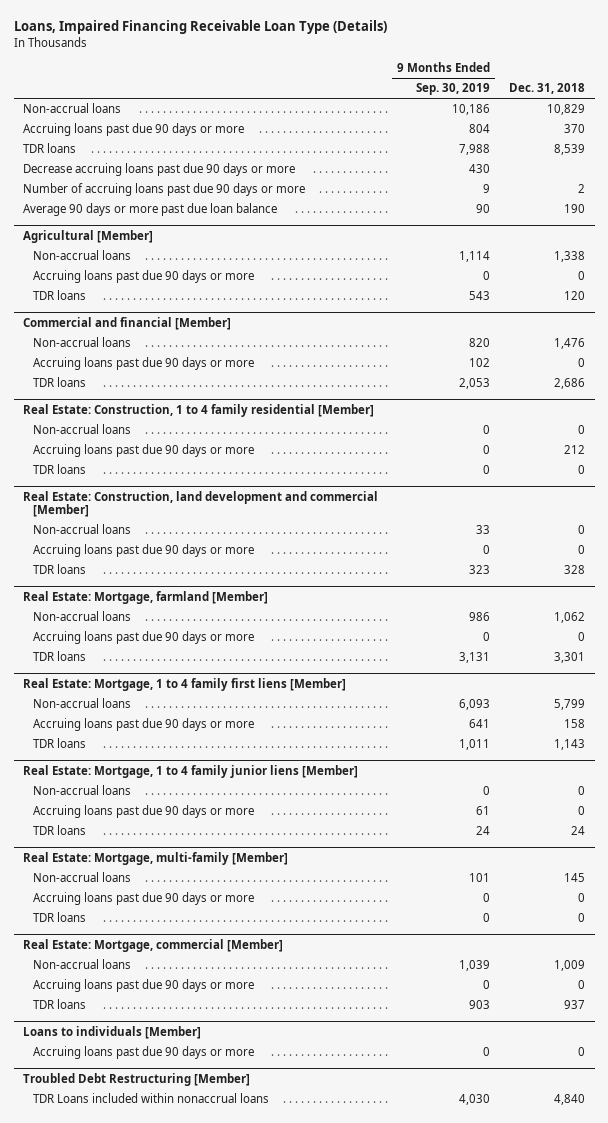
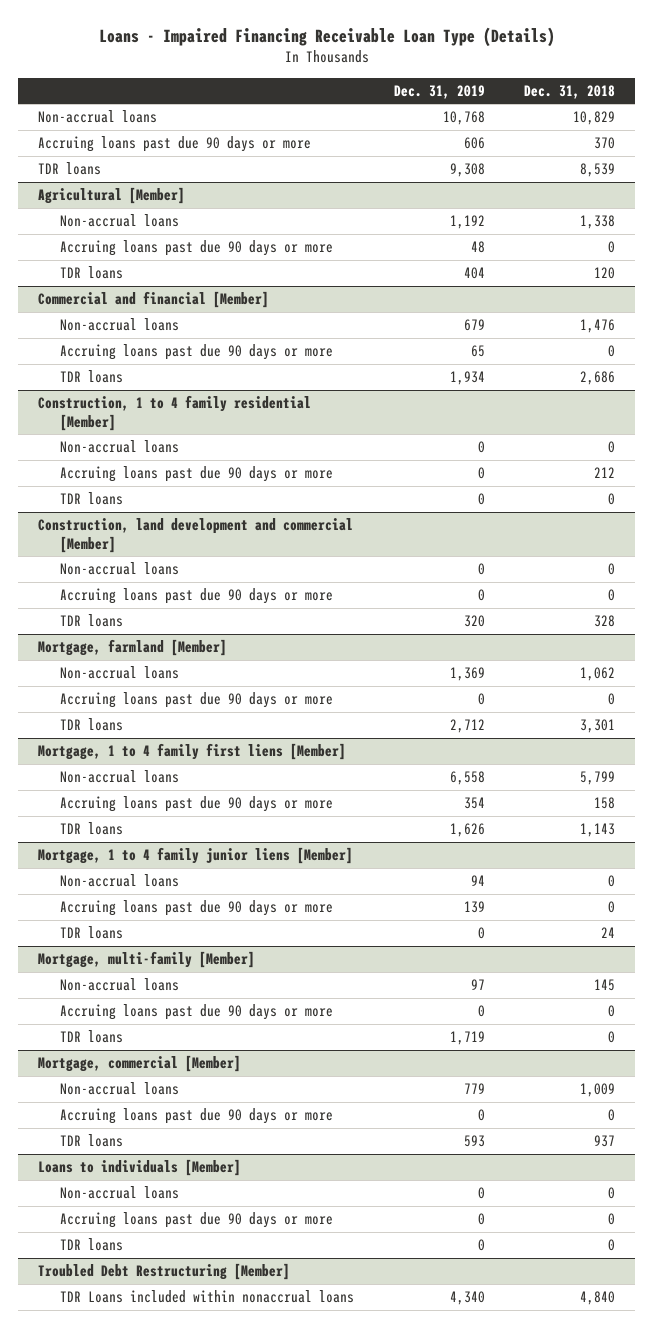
- Loans, Impaired Financing Receivable Loan Type (Details)
+ Loans - Impaired Financing Receivable Loan Type (Details)
- | 9 Months Ended Sep. 30, 2019 | Dec. 31, 2018
+ | Dec. 31, 2019 | Dec. 31, 2018
- Decrease accruing loans past due 90 days or more | 430 |
- Number of accruing loans past due 90 days or more | 9 | 2
- Average 90 days or more past due loan balance | 90 | 190
- Real Estate: Construction, 1 to 4 family residential [Member]
+ Construction, 1 to 4 family residential [Member]
- Real Estate: Construction, land development and commercial [Member]
+ Construction, land development and commercial [Member]
- Real Estate: Mortgage, farmland [Member]
+ Mortgage, farmland [Member]
- Real Estate: Mortgage, 1 to 4 family first liens [Member]
+ Mortgage, 1 to 4 family first liens [Member]
- Real Estate: Mortgage, 1 to 4 family junior liens [Member]
+ Mortgage, 1 to 4 family junior liens [Member]
- Real Estate: Mortgage, multi-family [Member]
+ Mortgage, multi-family [Member]
- Real Estate: Mortgage, commercial [Member]
+ Mortgage, commercial [Member]
@ Loans to individuals [Member]
+ Non-accrual loans | 0 | 0
+ TDR loans | 0 | 0

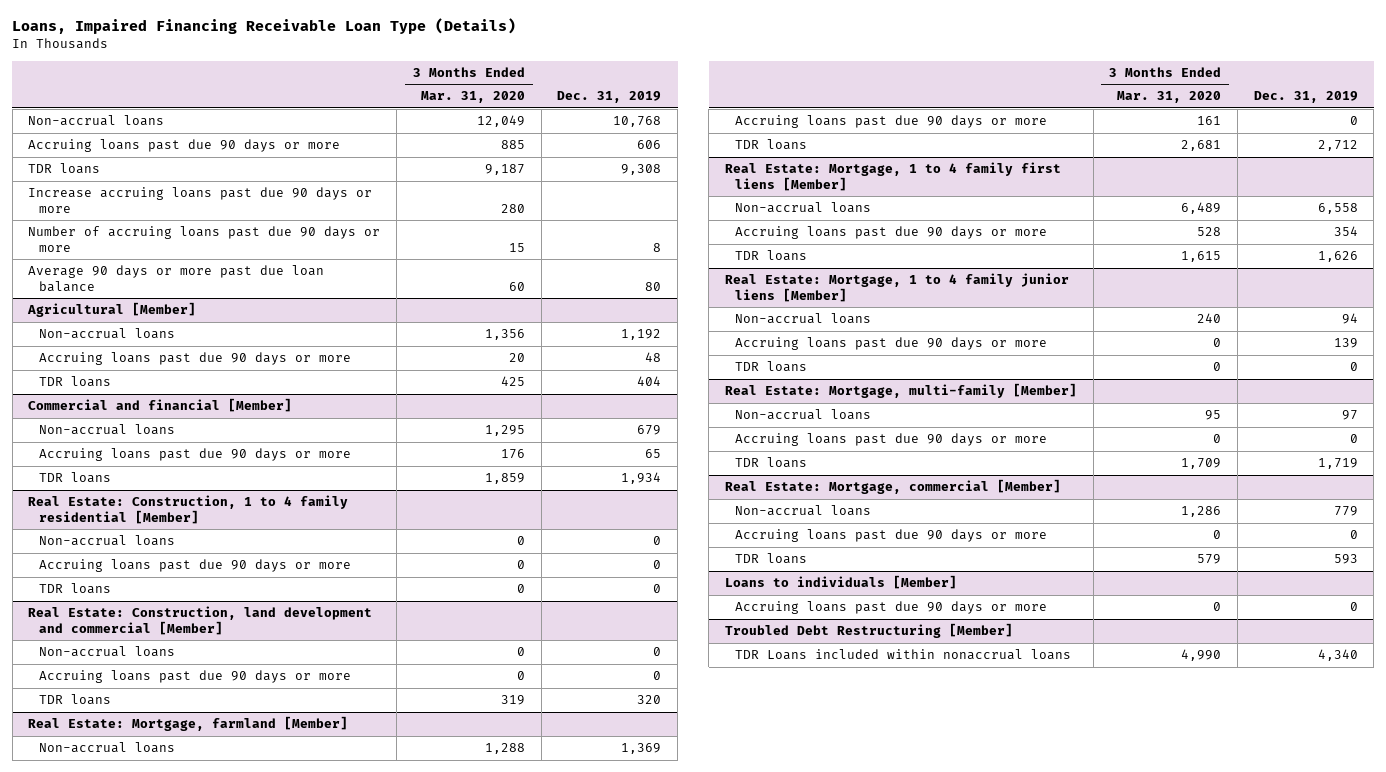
- Loans - Impaired Financing Receivable Loan Type (Details)
+ Loans, Impaired Financing Receivable Loan Type (Details)
- | Dec. 31, 2019 | Dec. 31, 2018
+ | 3 Months Ended Mar. 31, 2020 | Dec. 31, 2019
+ Increase accruing loans past due 90 days or more | 280 |
+ Number of accruing loans past due 90 days or more | 15 | 8
+ Average 90 days or more past due loan balance | 60 | 80
- Construction, 1 to 4 family residential [Member]
+ Real Estate: Construction, 1 to 4 family residential [Member]
- Construction, land development and commercial [Member]
+ Real Estate: Construction, land development and commercial [Member]
- Mortgage, farmland [Member]
+ Real Estate: Mortgage, farmland [Member]
- Mortgage, 1 to 4 family first liens [Member]
+ Real Estate: Mortgage, 1 to 4 family first liens [Member]
- Mortgage, 1 to 4 family junior liens [Member]
+ Real Estate: Mortgage, 1 to 4 family junior liens [Member]
- Mortgage, multi-family [Member]
+ Real Estate: Mortgage, multi-family [Member]
- Mortgage, commercial [Member]
+ Real Estate: Mortgage, commercial [Member]
@ Loans to individuals [Member]
- Non-accrual loans | 0 | 0
- TDR loans | 0 | 0

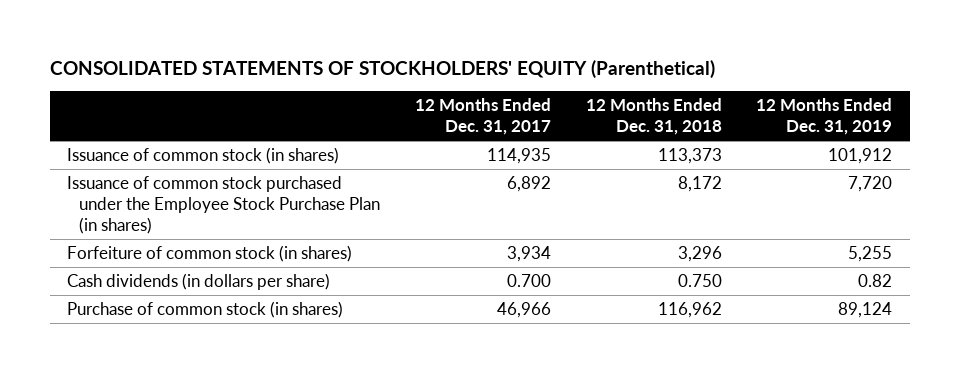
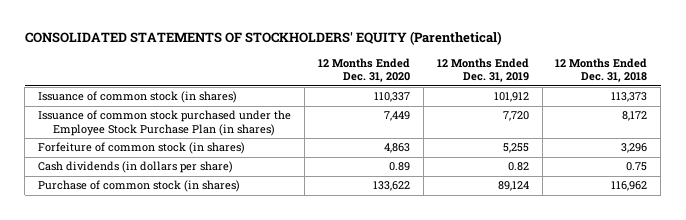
- | 12 Months Ended Dec. 31, 2017 | 12 Months Ended Dec. 31, 2018 | 12 Months Ended Dec. 31, 2019
+ | 12 Months Ended Dec. 31, 2020 | 12 Months Ended Dec. 31, 2019 | 12 Months Ended Dec. 31, 2018
- Cash dividends (in dollars per share) | 0.700 | 0.750 | 0.82
+ Cash dividends (in dollars per share) | 0.89 | 0.82 | 0.75

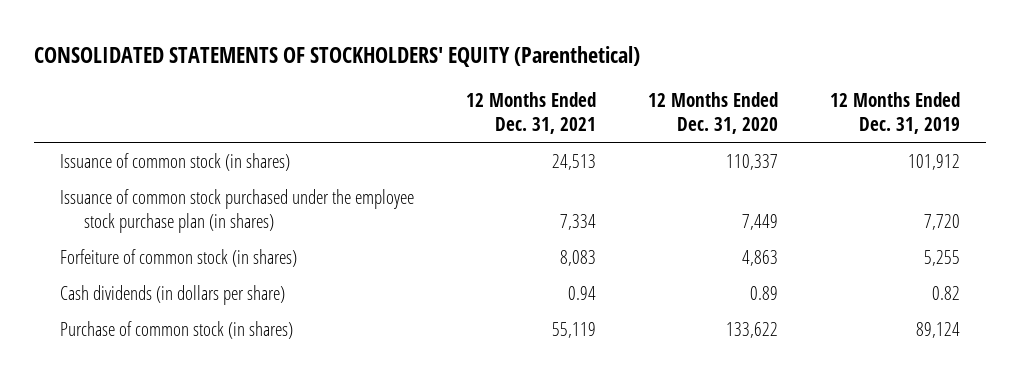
- | 12 Months Ended Dec. 31, 2020 | 12 Months Ended Dec. 31, 2019 | 12 Months Ended Dec. 31, 2018
+ | 12 Months Ended Dec. 31, 2021 | 12 Months Ended Dec. 31, 2020 | 12 Months Ended Dec. 31, 2019
- Issuance of common stock purchased under the Employee Stock Purchase Plan (in shares) | 7,449 | 7,720 | 8,172
+ Issuance of common stock purchased under the employee stock purchase plan (in shares) | 7,334 | 7,449 | 7,720

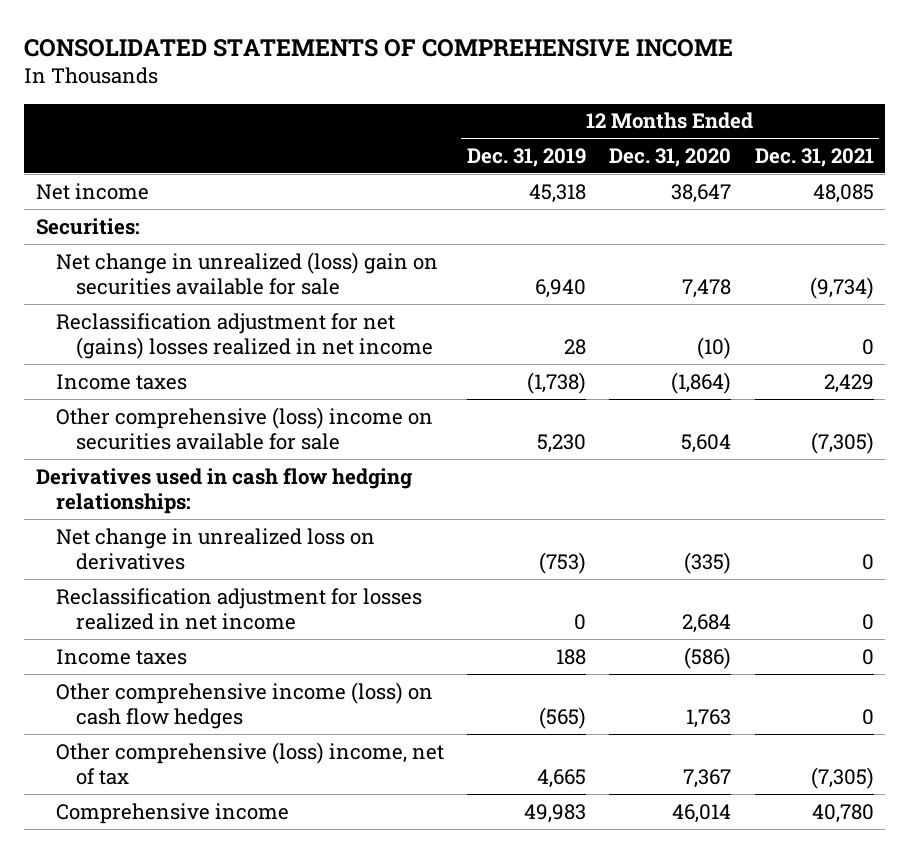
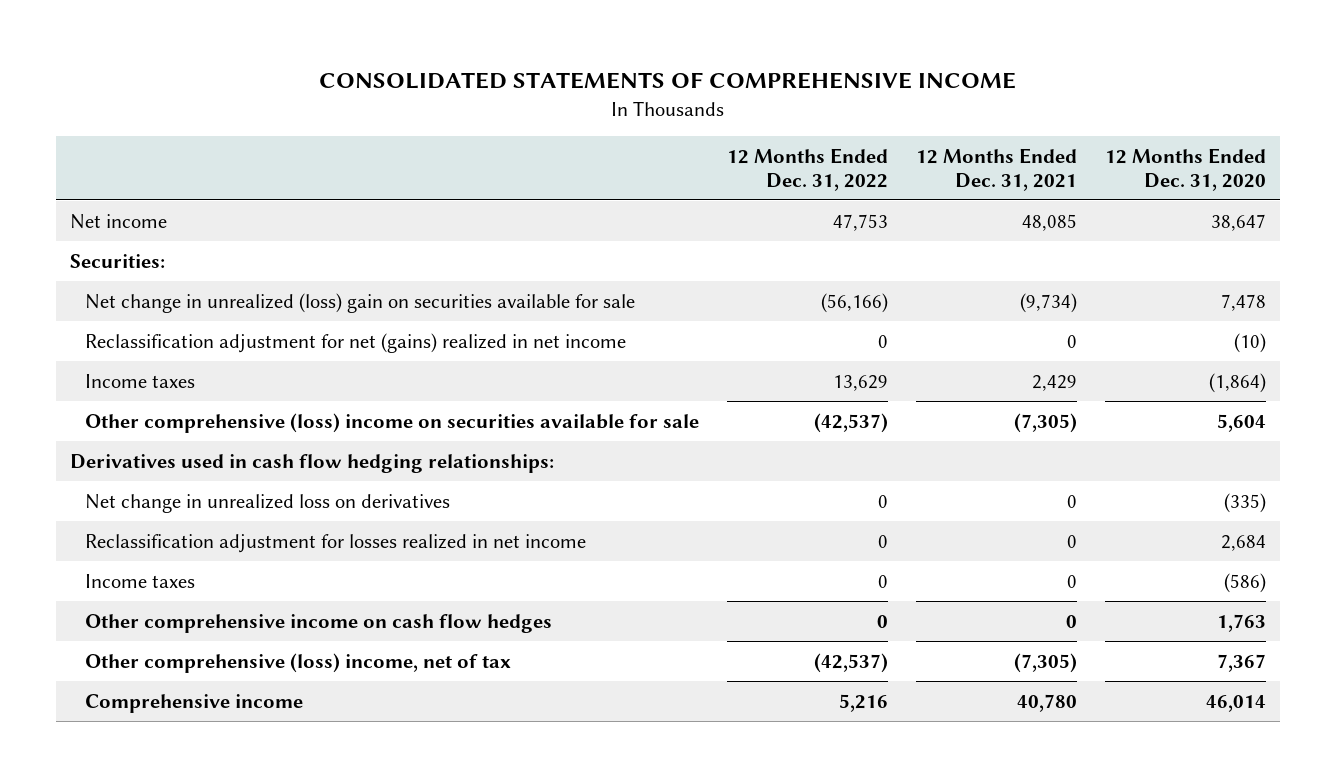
- | 12 Months Ended Dec. 31, 2019 | 12 Months Ended Dec. 31, 2020 | 12 Months Ended Dec. 31, 2021
+ | 12 Months Ended Dec. 31, 2022 | 12 Months Ended Dec. 31, 2021 | 12 Months Ended Dec. 31, 2020
- Reclassification adjustment for net (gains) losses realized in net income | 28 | (10) | 0
+ Reclassification adjustment for net (gains) realized in net income | 0 | 0 | (10)
- Other comprehensive income (loss) on cash flow hedges | (565) | 1,763 | 0
+ Other comprehensive income on cash flow hedges | 0 | 0 | 1,763

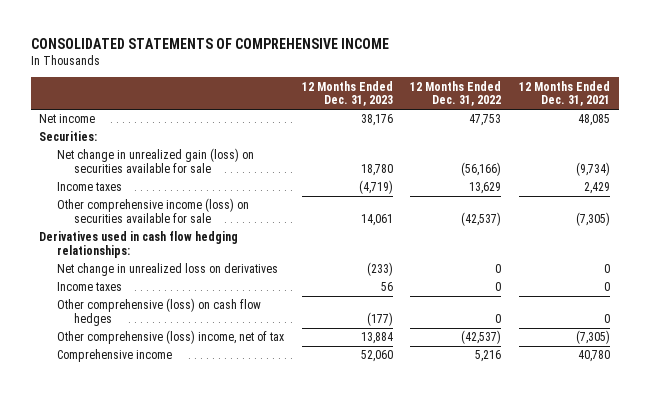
- | 12 Months Ended Dec. 31, 2022 | 12 Months Ended Dec. 31, 2021 | 12 Months Ended Dec. 31, 2020
+ | 12 Months Ended Dec. 31, 2023 | 12 Months Ended Dec. 31, 2022 | 12 Months Ended Dec. 31, 2021
- Net change in unrealized (loss) gain on securities available for sale | (56,166) | (9,734) | 7,478
- Reclassification adjustment for net (gains) realized in net income | 0 | 0 | (10)
+ Net change in unrealized gain (loss) on securities available for sale | 18,780 | (56,166) | (9,734)
- Other comprehensive (loss) income on securities available for sale | (42,537) | (7,305) | 5,604
+ Other comprehensive income (loss) on securities available for sale | 14,061 | (42,537) | (7,305)
- Reclassification adjustment for losses realized in net income | 0 | 0 | 2,684
- Other comprehensive income on cash flow hedges | 0 | 0 | 1,763
+ Other comprehensive (loss) on cash flow hedges | (177) | 0 | 0

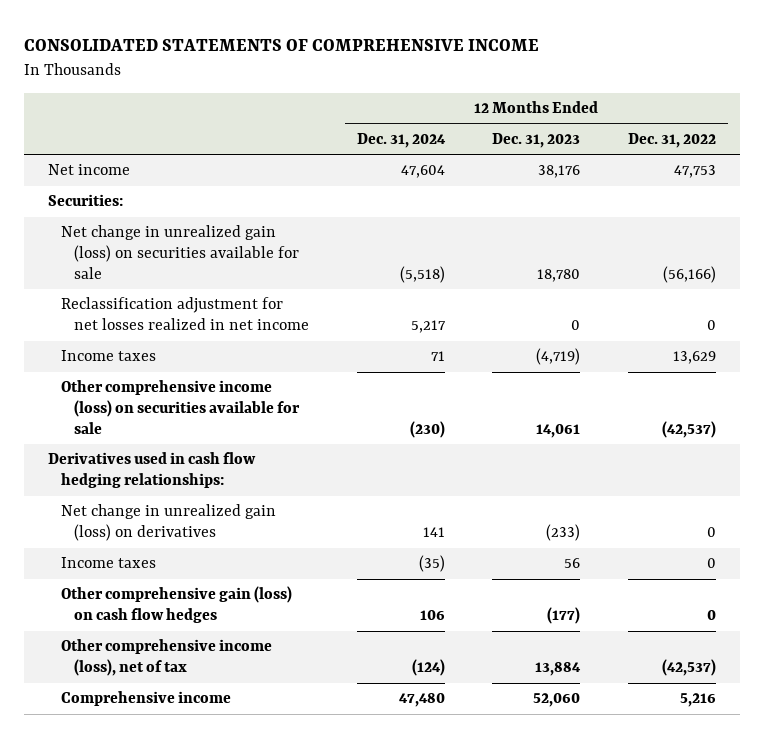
- | 12 Months Ended Dec. 31, 2023 | 12 Months Ended Dec. 31, 2022 | 12 Months Ended Dec. 31, 2021
+ | 12 Months Ended Dec. 31, 2024 | 12 Months Ended Dec. 31, 2023 | 12 Months Ended Dec. 31, 2022
+ Reclassification adjustment for net losses realized in net income | 5,217 | 0 | 0
- Net change in unrealized loss on derivatives | (233) | 0 | 0
+ Net change in unrealized gain (loss) on derivatives | 141 | (233) | 0
- Other comprehensive (loss) on cash flow hedges | (177) | 0 | 0
- Other comprehensive (loss) income, net of tax | 13,884 | (42,537) | (7,305)
+ Other comprehensive gain (loss) on cash flow hedges | 106 | (177) | 0
+ Other comprehensive income (loss), net of tax | (124) | 13,884 | (42,537)

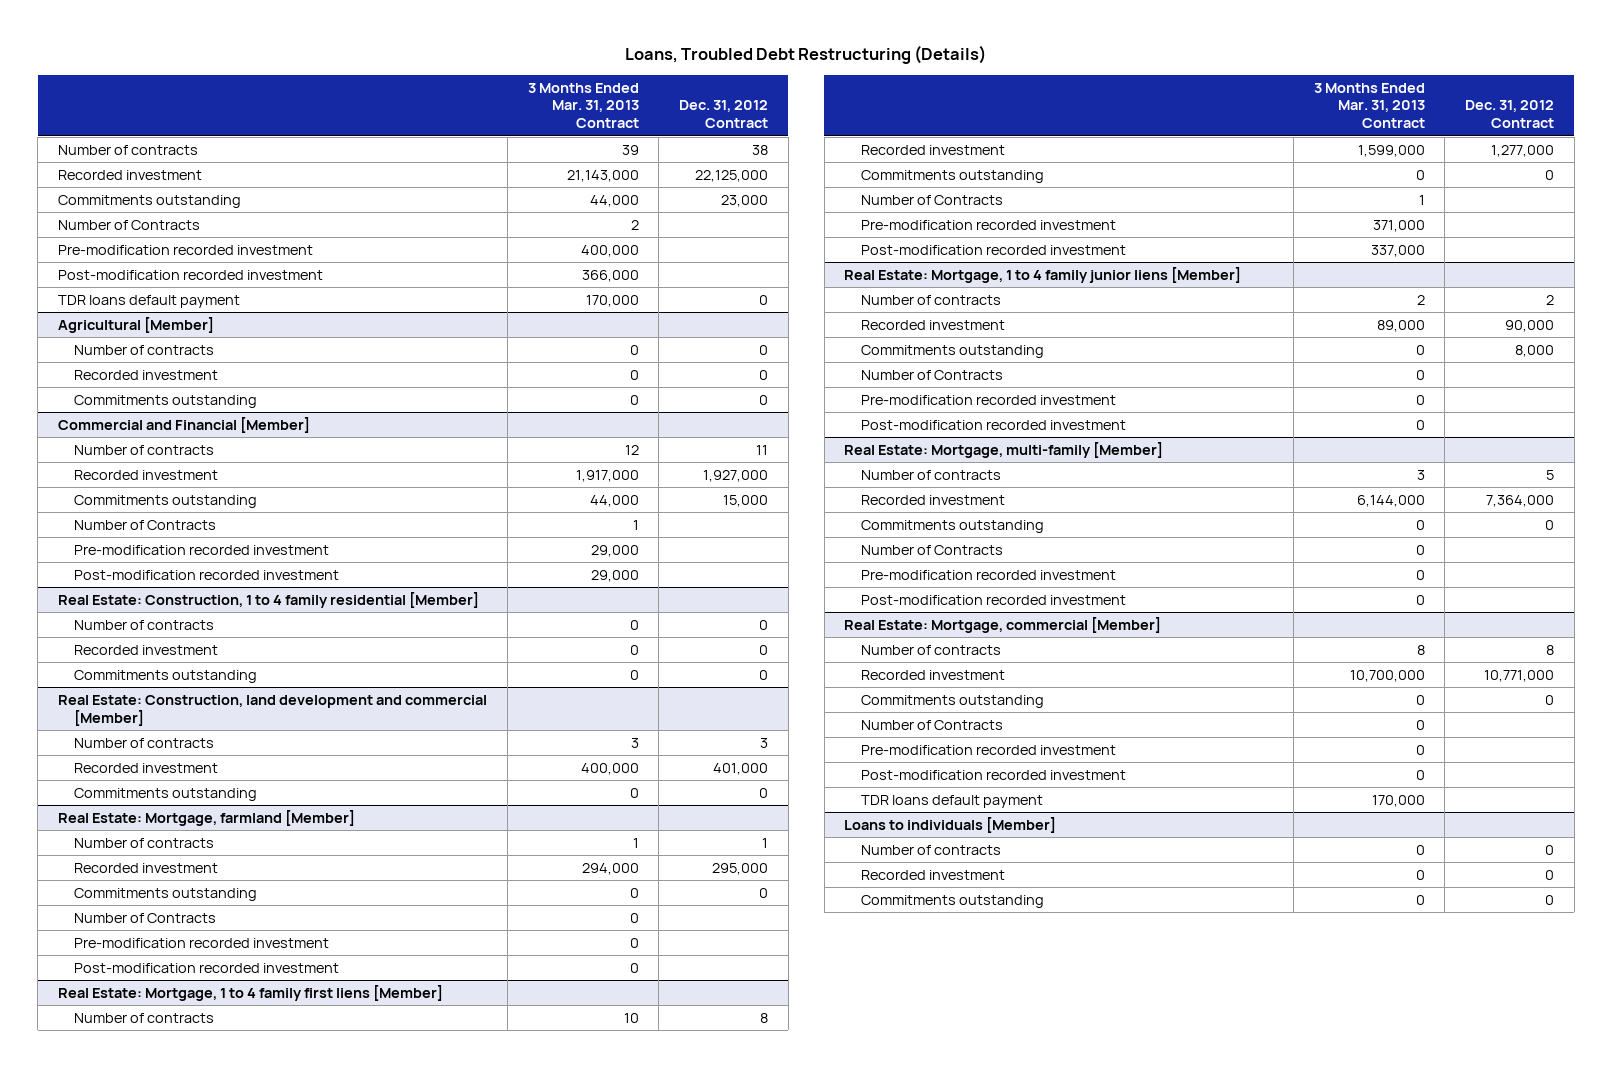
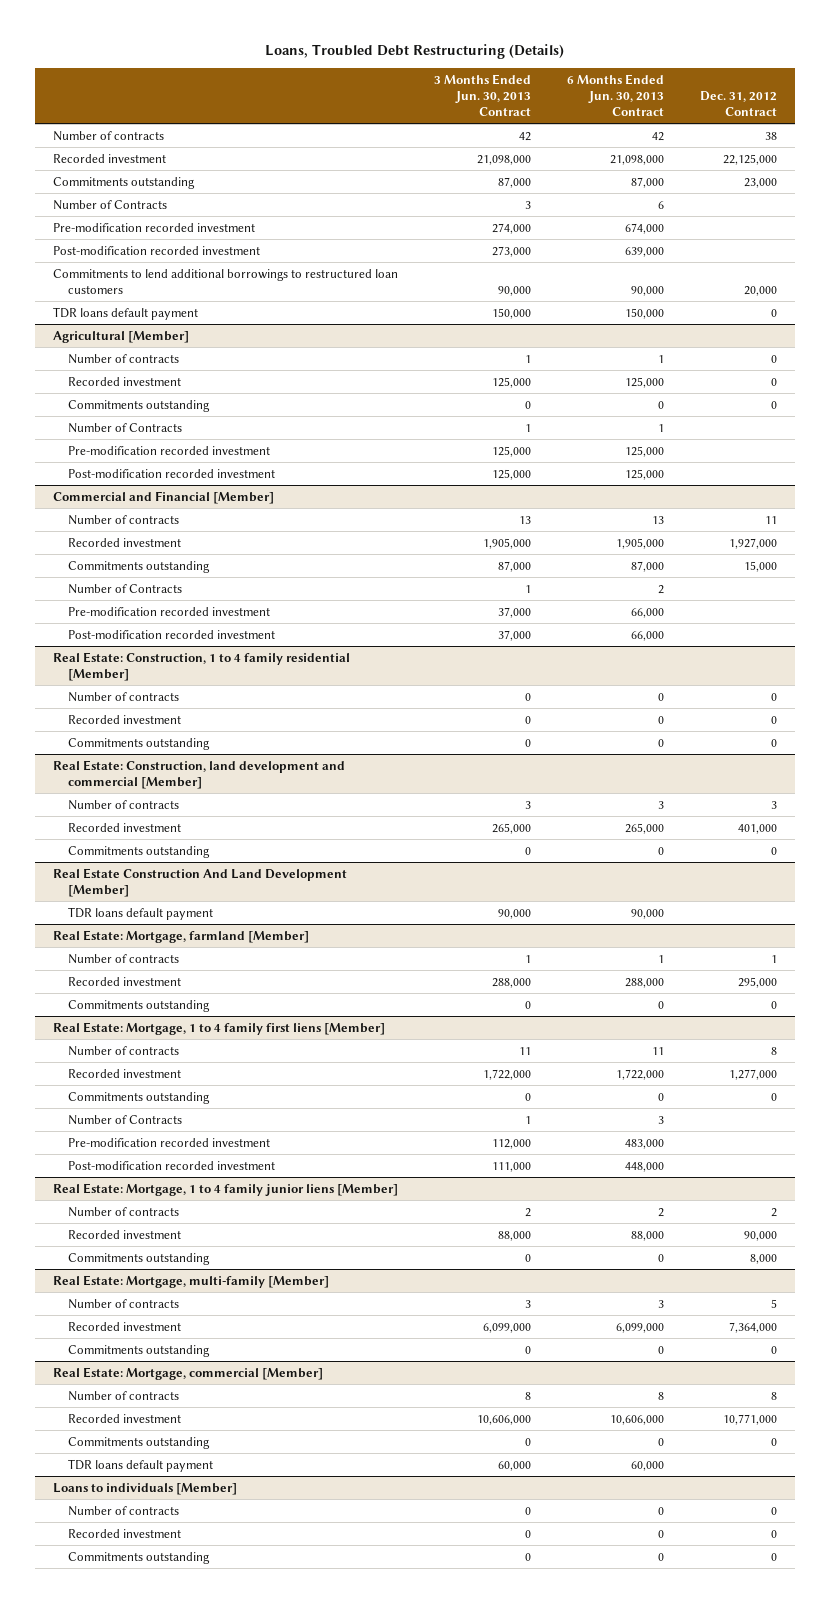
- | 3 Months Ended Mar. 31, 2013 Contract | Dec. 31, 2012 Contract
+ | 3 Months Ended Jun. 30, 2013 Contract | 6 Months Ended Jun. 30, 2013 Contract | Dec. 31, 2012 Contract
+ Commitments to lend additional borrowings to restructured loan customers | 90,000 | 90,000 | 20,000
@ Agricultural [Member]
+ Number of Contracts | 1 | 1 |
+ Pre-modification recorded investment | 125,000 | 125,000 |
+ Post-modification recorded investment | 125,000 | 125,000 |
+ Real Estate Construction And Land Development [Member]
+ TDR loans default payment | 90,000 | 90,000 |
@ Real Estate: Mortgage, farmland [Member]
- Number of Contracts | 0 |
- Pre-modification recorded investment | 0 |
- Post-modification recorded investment | 0 |
@ Real Estate: Mortgage, 1 to 4 family junior liens [Member]
- Number of Contracts | 0 |
- Pre-modification recorded investment | 0 |
- Post-modification recorded investment | 0 |
@ Real Estate: Mortgage, multi-family [Member]
- Number of Contracts | 0 |
- Pre-modification recorded investment | 0 |
- Post-modification recorded investment | 0 |
@ Real Estate: Mortgage, commercial [Member]
- Number of Contracts | 0 |
- Pre-modification recorded investment | 0 |
- Post-modification recorded investment | 0 |

